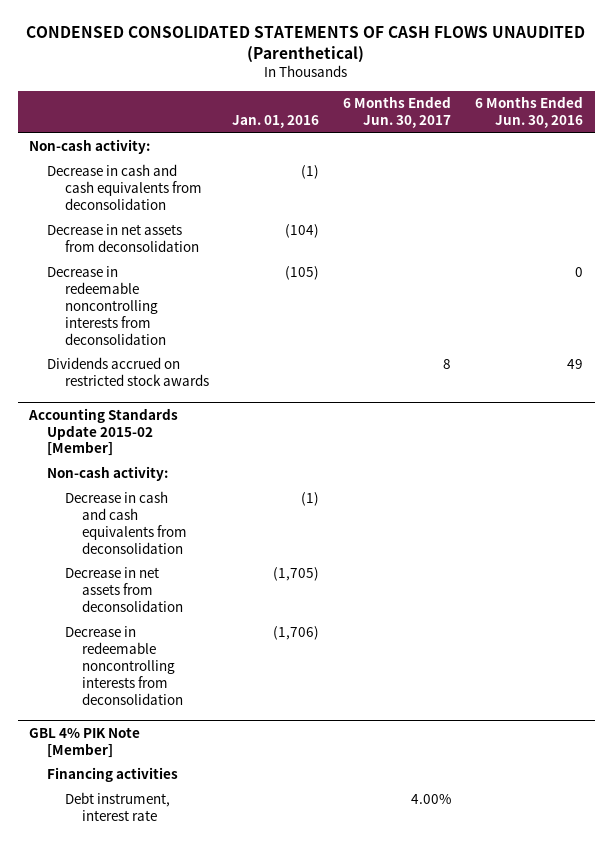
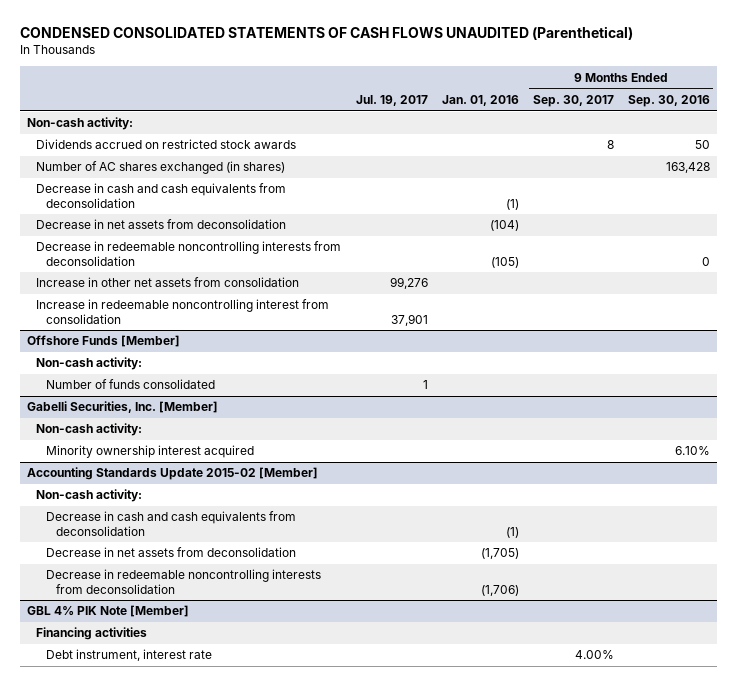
- | Jan. 01, 2016 | 6 Months Ended Jun. 30, 2017 | 6 Months Ended Jun. 30, 2016
+ | Jul. 19, 2017 | Jan. 01, 2016 | 9 Months Ended Sep. 30, 2017 | 9 Months Ended Sep. 30, 2016
moved up: Dividends accrued on restricted stock awards | | | 8 | 50
+ Number of AC shares exchanged (in shares) | | | | 163,428
+ Increase in other net assets from consolidation | 99,276 | | |
+ Increase in redeemable noncontrolling interest from consolidation | 37,901 | | |
+ Offshore Funds [Member]
+ Non-cash activity:
+ Number of funds consolidated | 1 | | |
+ Gabelli Securities, Inc. [Member]
+ Non-cash activity:
+ Minority ownership interest acquired | | | | 6.10%

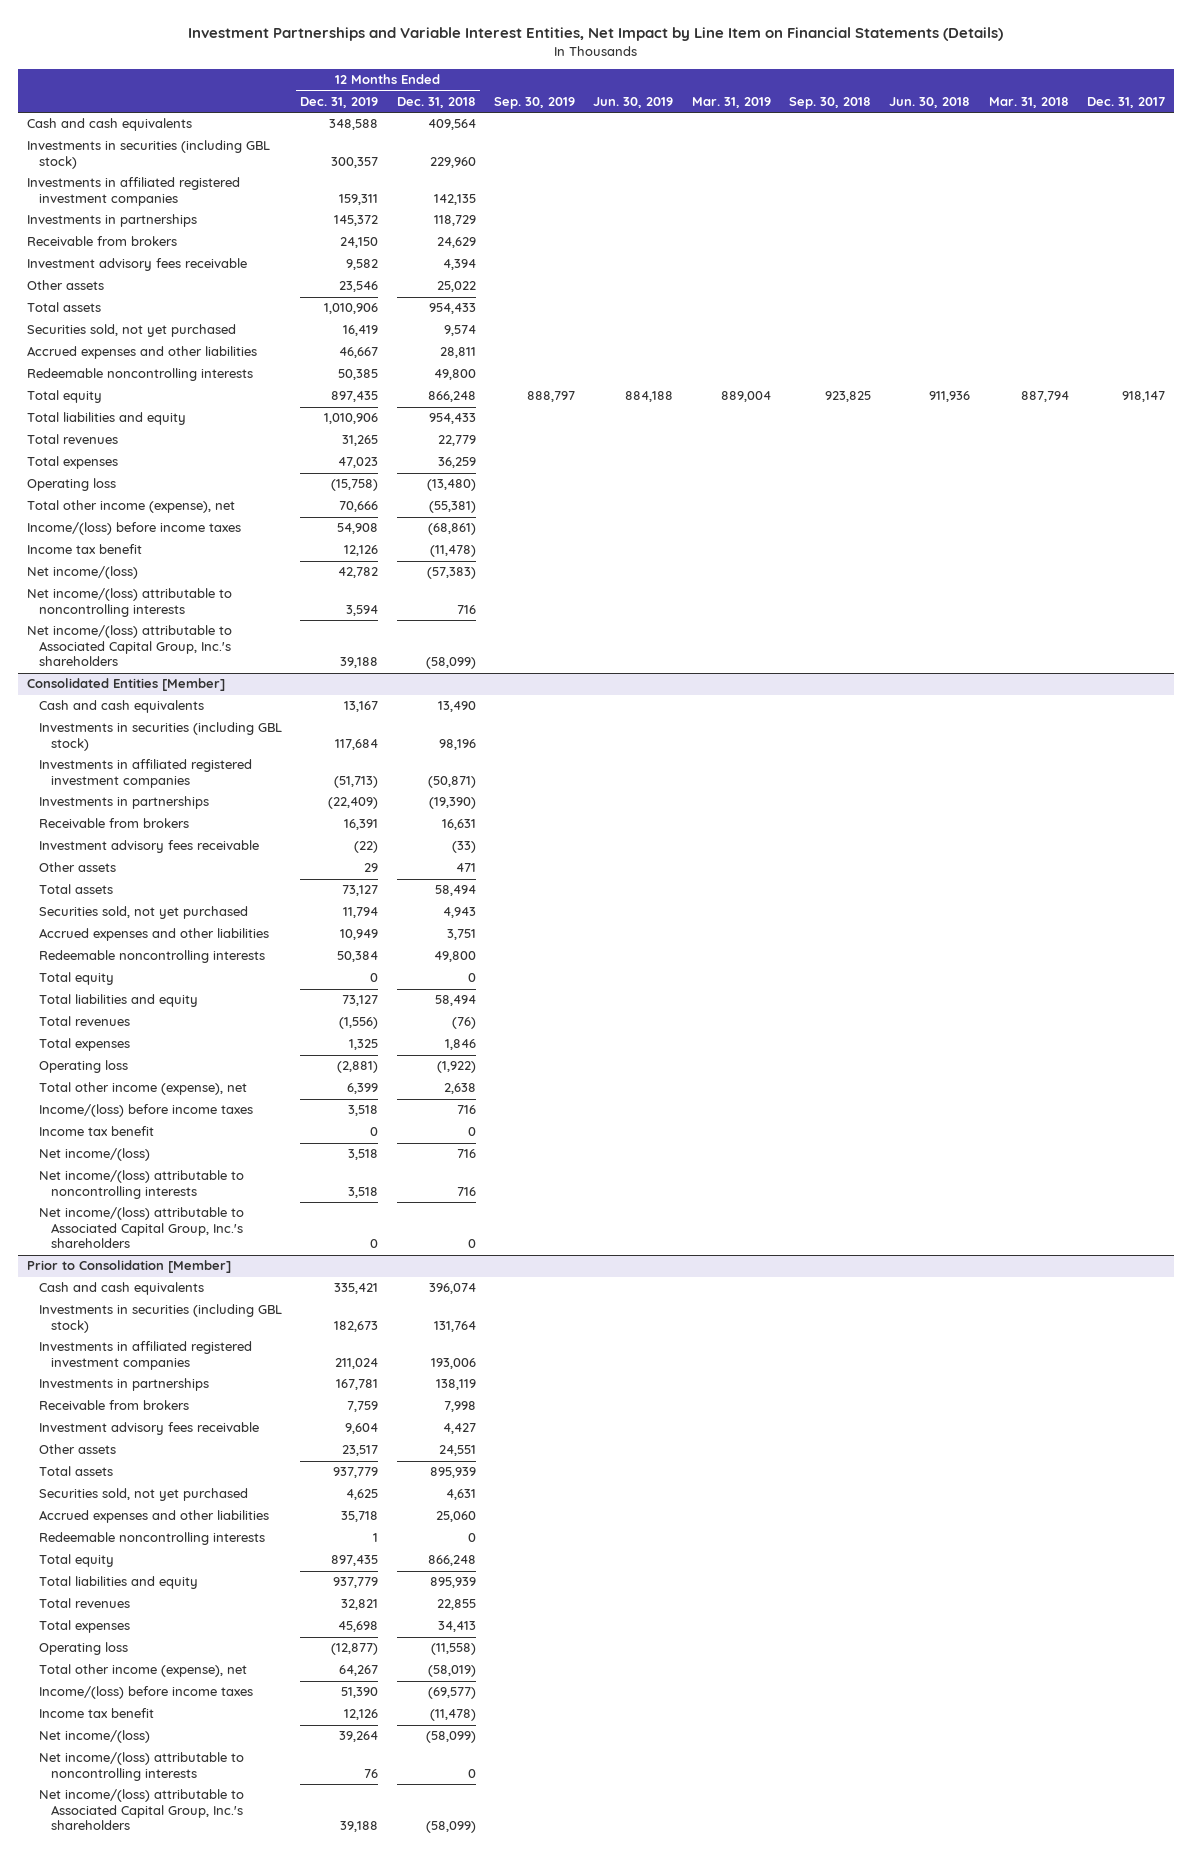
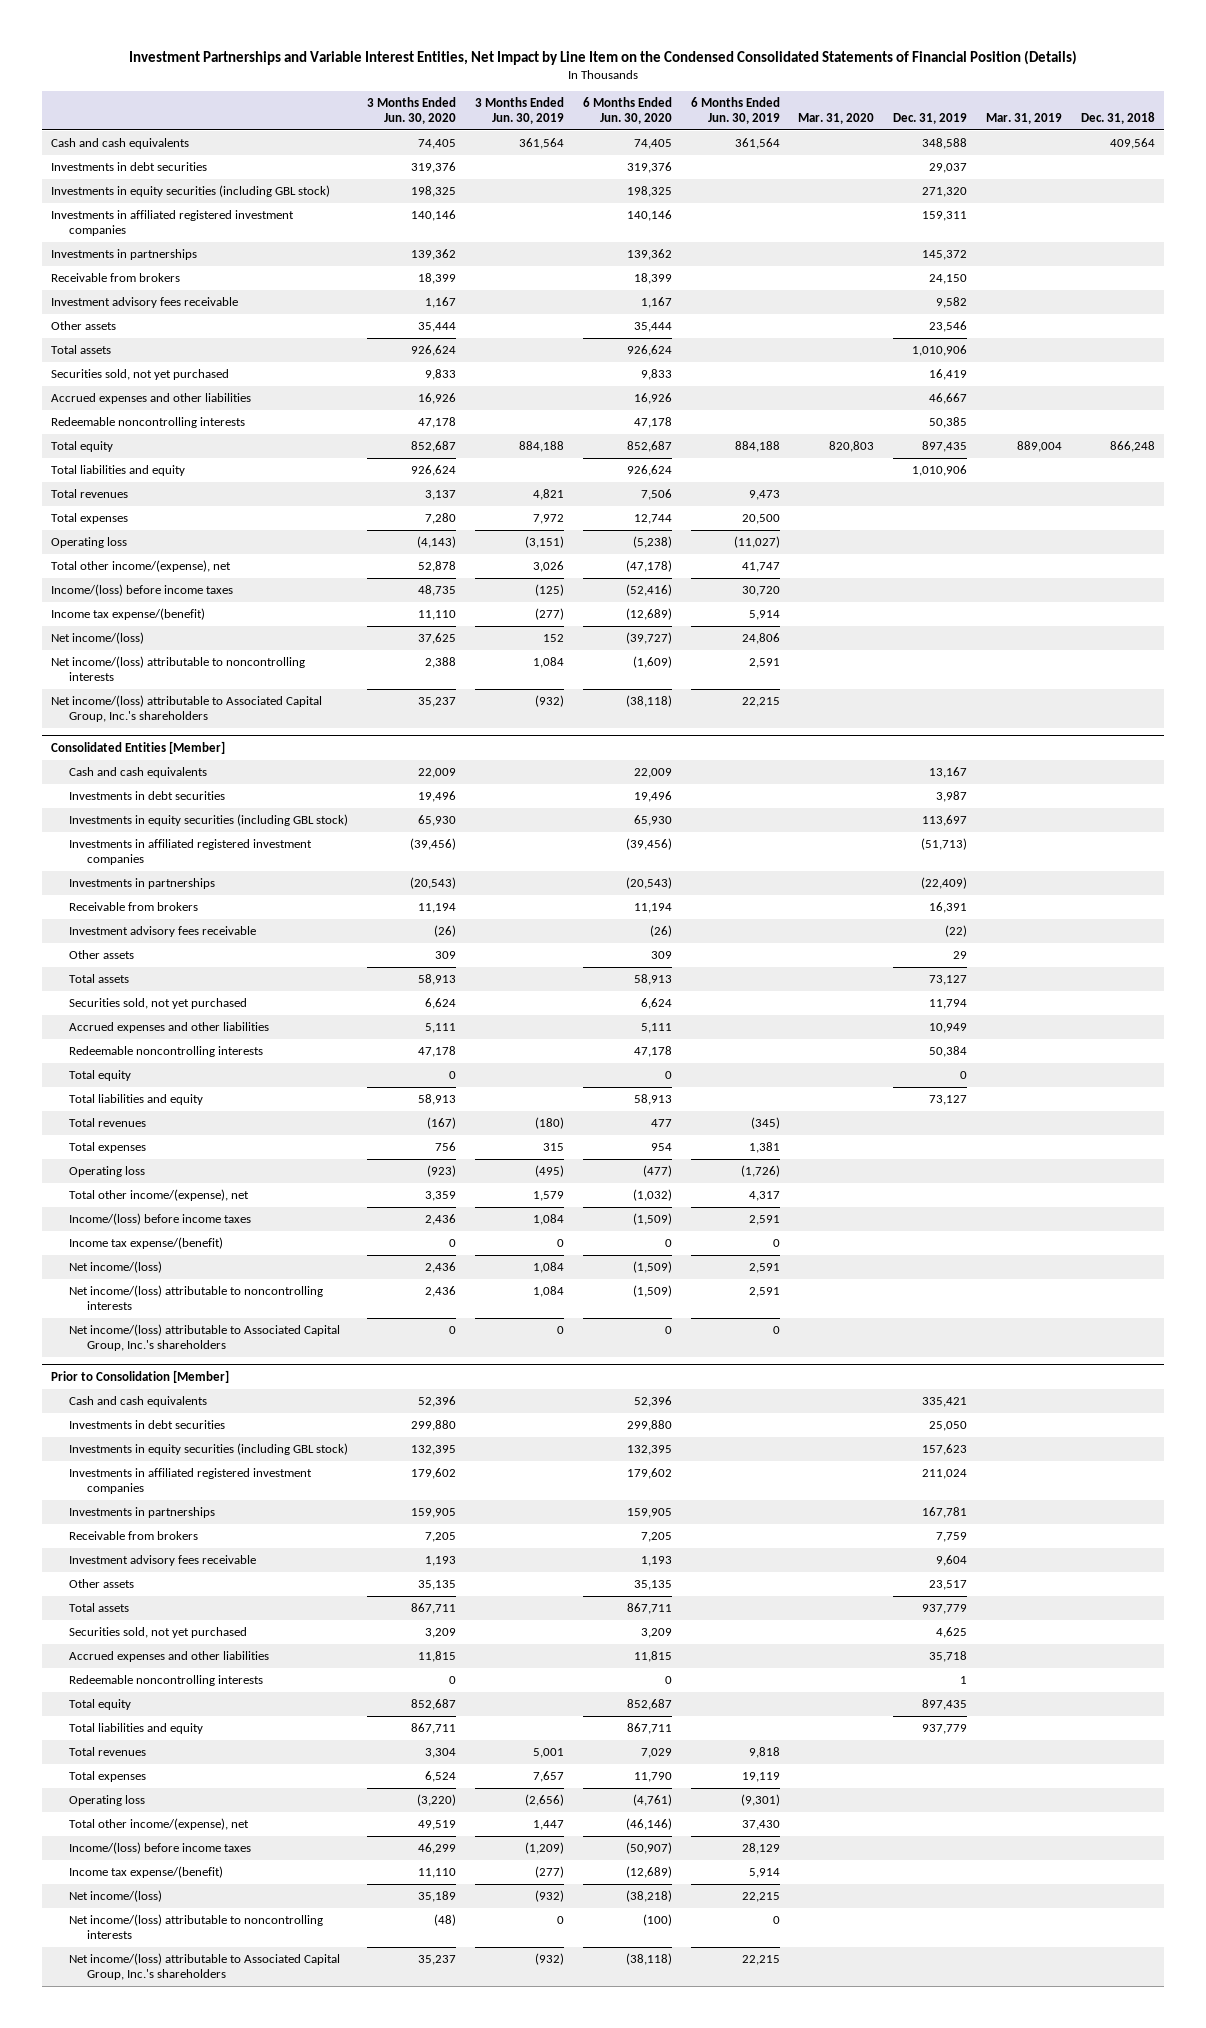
- Investment Partnerships and Variable Interest Entities, Net Impact by Line Item on Financial Statements (Details)
+ Investment Partnerships and Variable Interest Entities, Net Impact by Line Item on the Condensed Consolidated Statements of Financial Position (Details)
- | 12 Months Ended Dec. 31, 2019 | 12 Months Ended Dec. 31, 2018 | Sep. 30, 2019 | Jun. 30, 2019 | Mar. 31, 2019 | Sep. 30, 2018 | Jun. 30, 2018 | Mar. 31, 2018 | Dec. 31, 2017
+ | 3 Months Ended Jun. 30, 2020 | 3 Months Ended Jun. 30, 2019 | 6 Months Ended Jun. 30, 2020 | 6 Months Ended Jun. 30, 2019 | Mar. 31, 2020 | Dec. 31, 2019 | Mar. 31, 2019 | Dec. 31, 2018
- Investments in securities (including GBL stock) | 300,357 | 229,960 | | | | | | |
+ Investments in debt securities | 319,376 | | 319,376 | | | 29,037 | |
+ Investments in equity securities (including GBL stock) | 198,325 | | 198,325 | | | 271,320 | |
- Total other income (expense), net | 70,666 | (55,381) | | | | | | |
+ Total other income/(expense), net | 52,878 | 3,026 | (47,178) | 41,747 | | | |
- Income tax benefit | 12,126 | (11,478) | | | | | | |
+ Income tax expense/(benefit) | 11,110 | (277) | (12,689) | 5,914 | | | |
@ Consolidated Entities [Member]
- Investments in securities (including GBL stock) | 117,684 | 98,196 | | | | | | |
+ Investments in debt securities | 19,496 | | 19,496 | | | 3,987 | |
+ Investments in equity securities (including GBL stock) | 65,930 | | 65,930 | | | 113,697 | |
- Total other income (expense), net | 6,399 | 2,638 | | | | | | |
+ Total other income/(expense), net | 3,359 | 1,579 | (1,032) | 4,317 | | | |
- Income tax benefit | 0 | 0 | | | | | | |
+ Income tax expense/(benefit) | 0 | 0 | 0 | 0 | | | |
@ Prior to Consolidation [Member]
- Investments in securities (including GBL stock) | 182,673 | 131,764 | | | | | | |
+ Investments in debt securities | 299,880 | | 299,880 | | | 25,050 | |
+ Investments in equity securities (including GBL stock) | 132,395 | | 132,395 | | | 157,623 | |
- Total other income (expense), net | 64,267 | (58,019) | | | | | | |
+ Total other income/(expense), net | 49,519 | 1,447 | (46,146) | 37,430 | | | |
- Income tax benefit | 12,126 | (11,478) | | | | | | |
+ Income tax expense/(benefit) | 11,110 | (277) | (12,689) | 5,914 | | | |

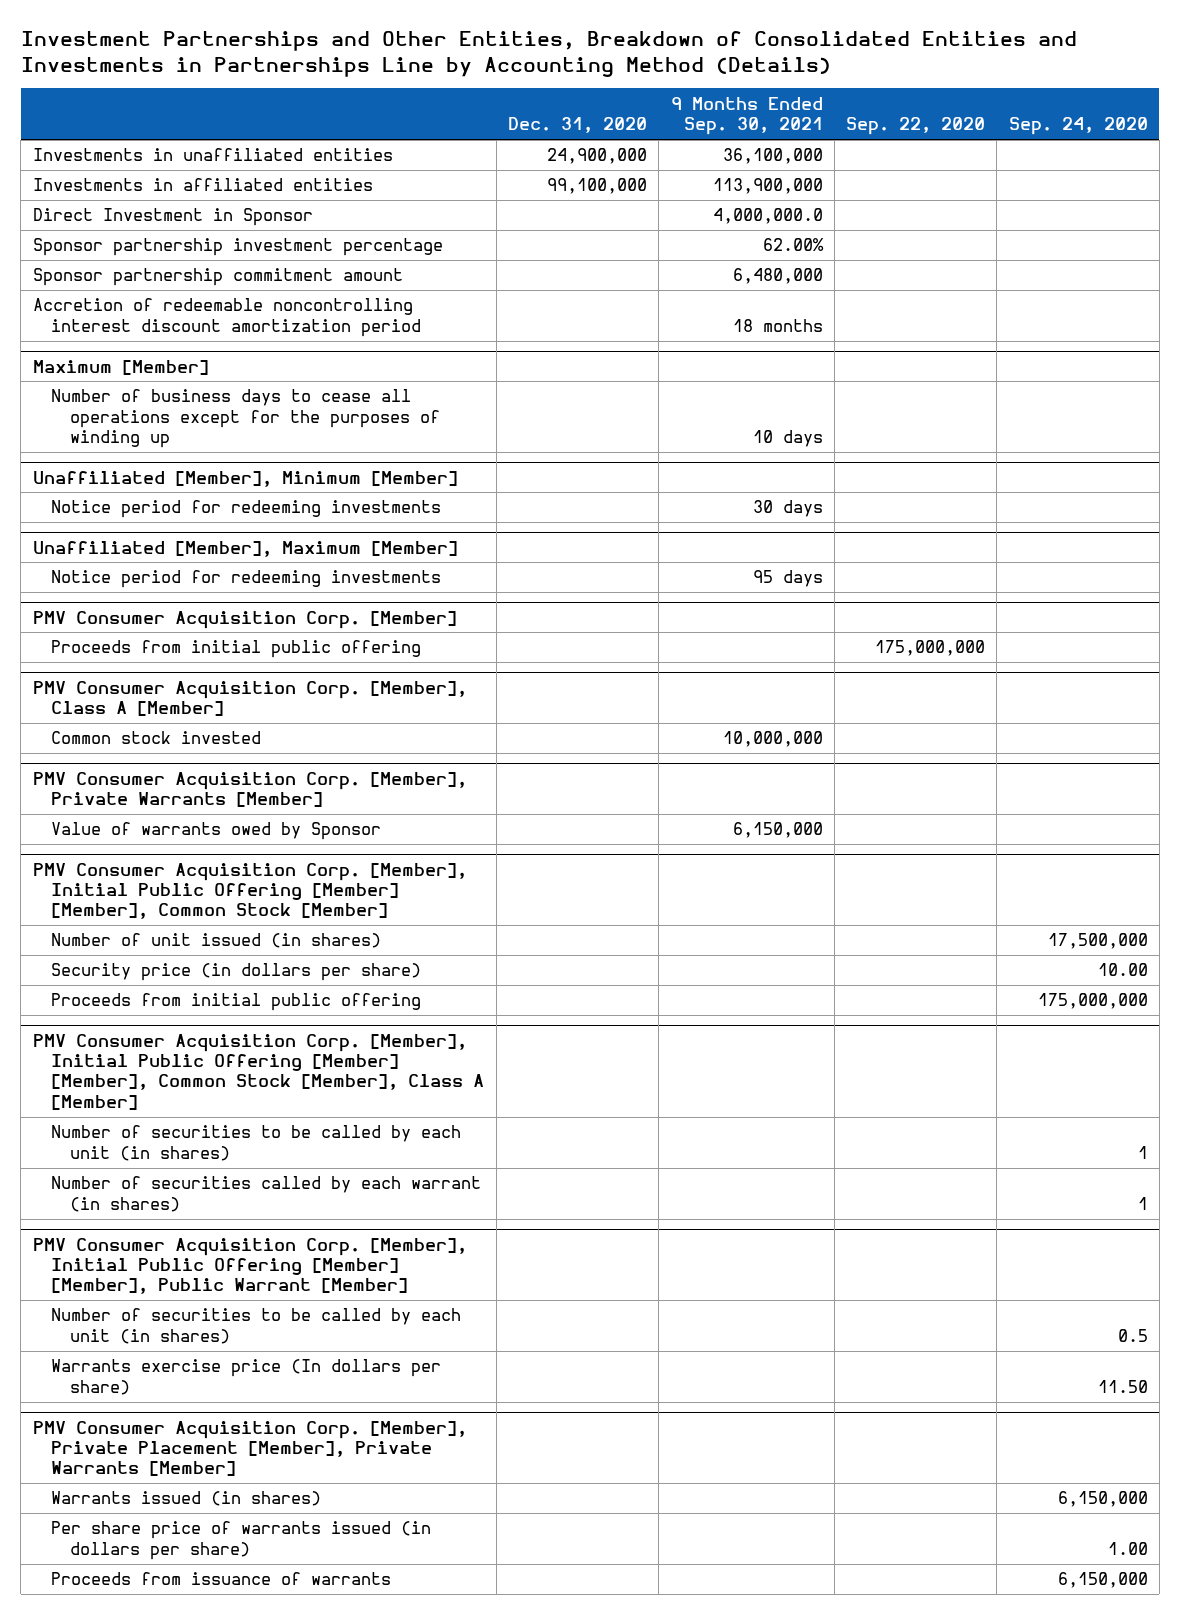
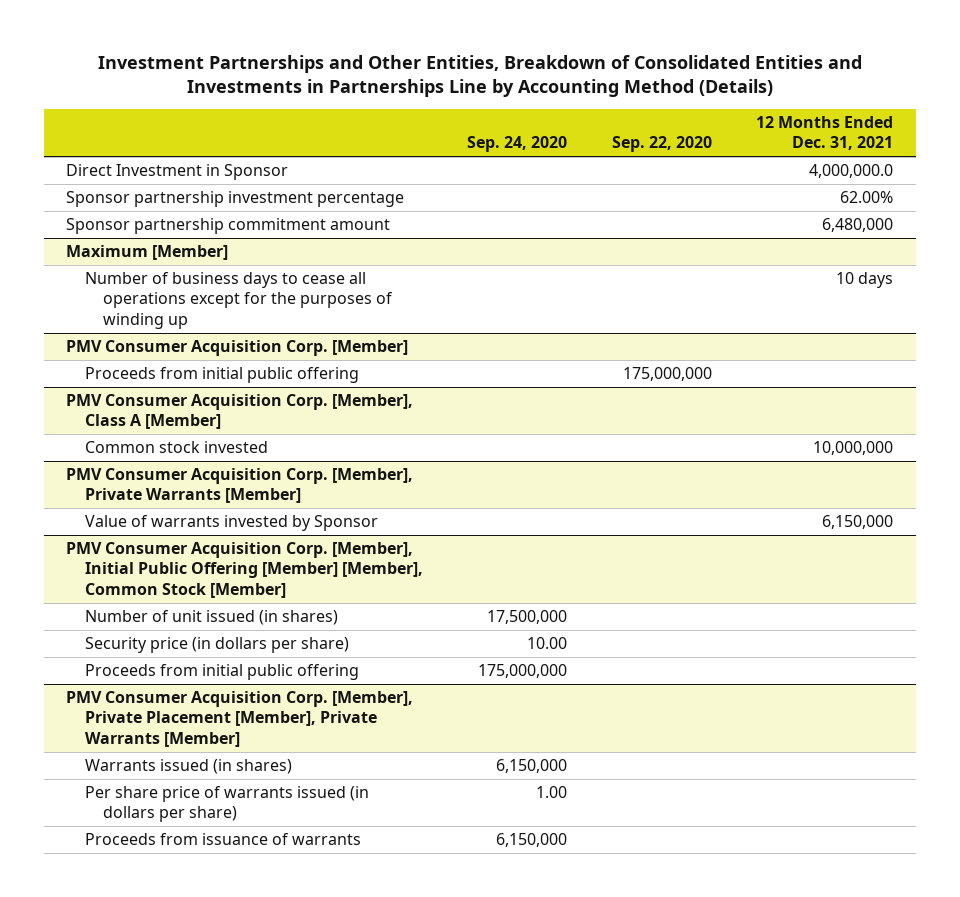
- | Dec. 31, 2020 | 9 Months Ended Sep. 30, 2021 | Sep. 22, 2020 | Sep. 24, 2020
+ | Sep. 24, 2020 | Sep. 22, 2020 | 12 Months Ended Dec. 31, 2021
- Investments in unaffiliated entities | 24,900,000 | 36,100,000 | |
- Investments in affiliated entities | 99,100,000 | 113,900,000 | |
- Accretion of redeemable noncontrolling interest discount amortization period | | 18 months | |
- Unaffiliated [Member], Minimum [Member]
- Notice period for redeeming investments | | 30 days | |
- Unaffiliated [Member], Maximum [Member]
- Notice period for redeeming investments | | 95 days | |
@ PMV Consumer Acquisition Corp. [Member], Private Warrants [Member]
- Value of warrants owed by Sponsor | | 6,150,000 | |
+ Value of warrants invested by Sponsor | | | 6,150,000
- PMV Consumer Acquisition Corp. [Member], Initial Public Offering [Member] [Member], Common Stock [Member], Class A [Member]
- Number of securities to be called by each unit (in shares) | | | | 1
- Number of securities called by each warrant (in shares) | | | | 1
- PMV Consumer Acquisition Corp. [Member], Initial Public Offering [Member] [Member], Public Warrant [Member]
- Number of securities to be called by each unit (in shares) | | | | 0.5
- Warrants exercise price (In dollars per share) | | | | 11.50

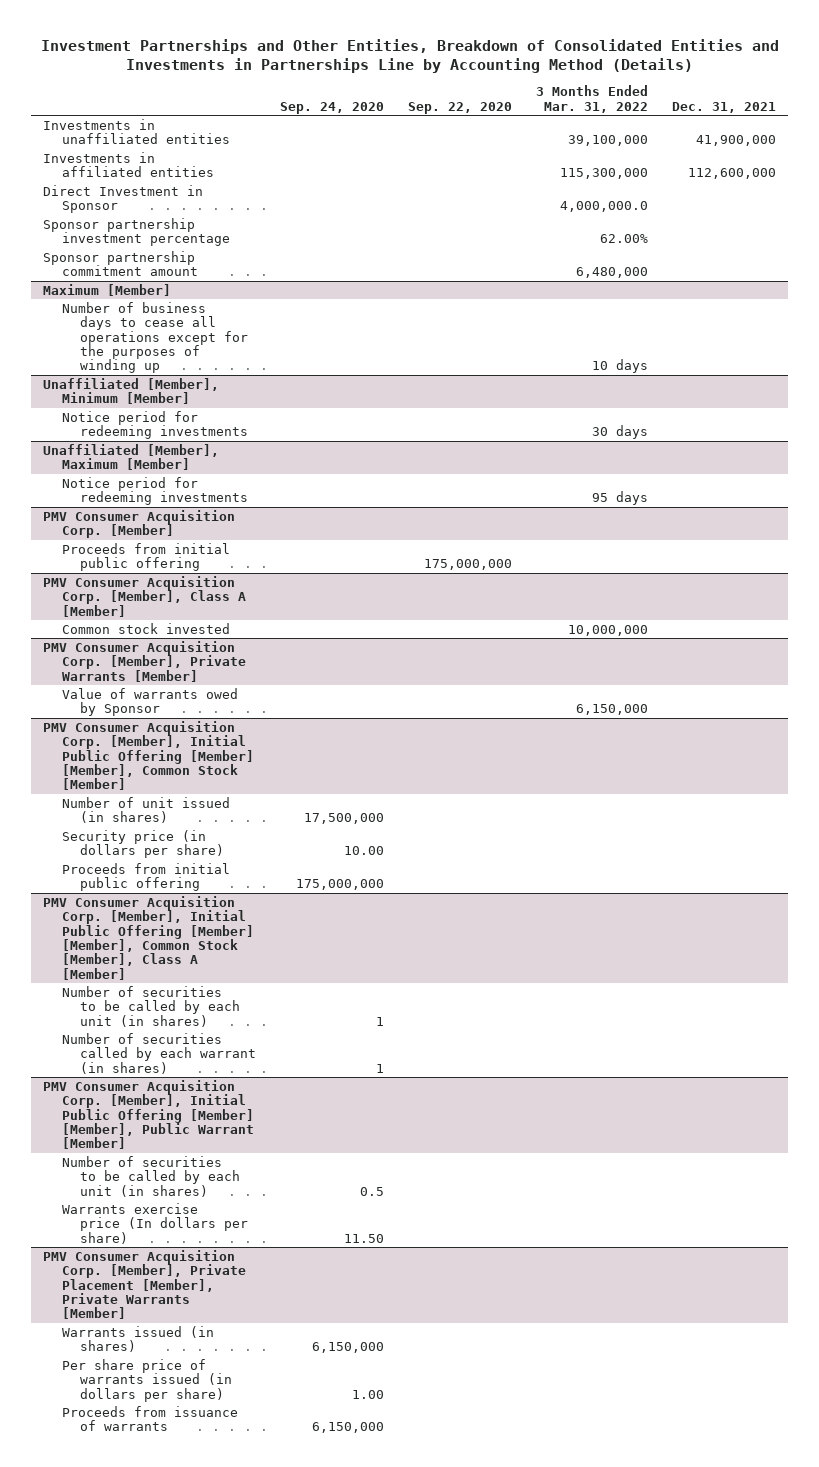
- | Sep. 24, 2020 | Sep. 22, 2020 | 12 Months Ended Dec. 31, 2021
+ | Sep. 24, 2020 | Sep. 22, 2020 | 3 Months Ended Mar. 31, 2022 | Dec. 31, 2021
+ Investments in unaffiliated entities | | | 39,100,000 | 41,900,000
+ Investments in affiliated entities | | | 115,300,000 | 112,600,000
+ Unaffiliated [Member], Minimum [Member]
+ Notice period for redeeming investments | | | 30 days |
+ Unaffiliated [Member], Maximum [Member]
+ Notice period for redeeming investments | | | 95 days |
@ PMV Consumer Acquisition Corp. [Member], Private Warrants [Member]
- Value of warrants invested by Sponsor | | | 6,150,000
+ Value of warrants owed by Sponsor | | | 6,150,000 |
+ PMV Consumer Acquisition Corp. [Member], Initial Public Offering [Member] [Member], Common Stock [Member], Class A [Member]
+ Number of securities to be called by each unit (in shares) | 1 | | |
+ Number of securities called by each warrant (in shares) | 1 | | |
+ PMV Consumer Acquisition Corp. [Member], Initial Public Offering [Member] [Member], Public Warrant [Member]
+ Number of securities to be called by each unit (in shares) | 0.5 | | |
+ Warrants exercise price (In dollars per share) | 11.50 | | |

